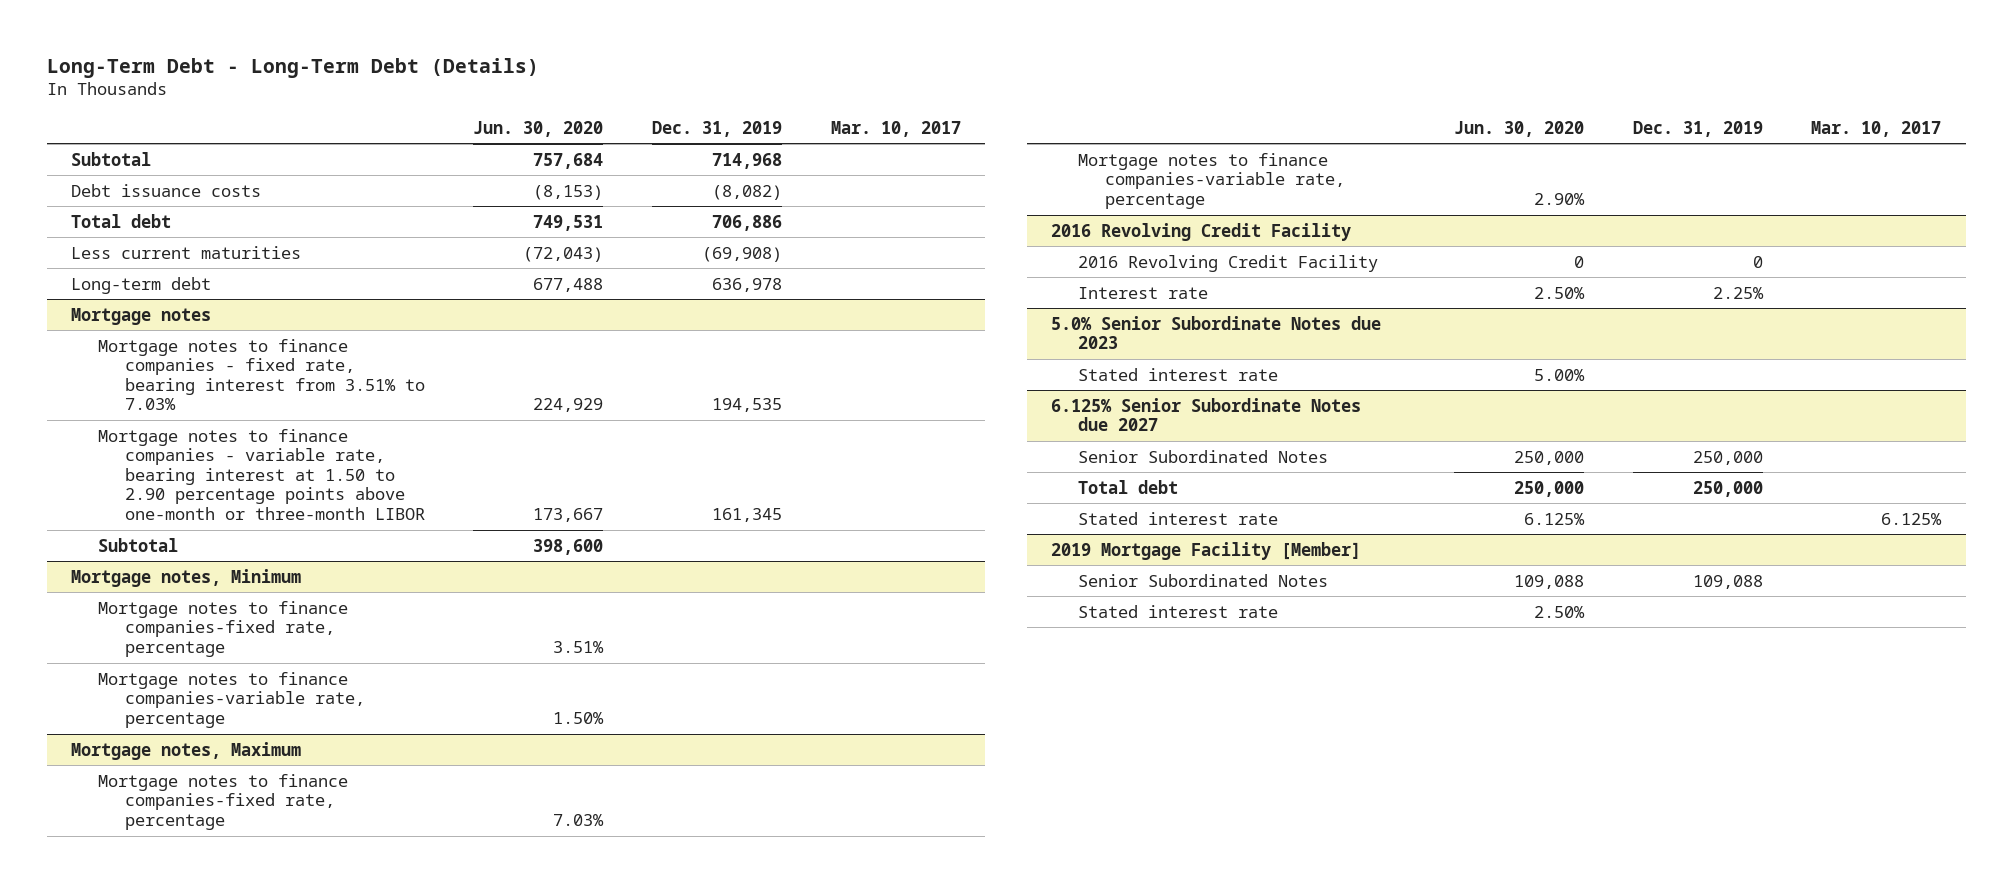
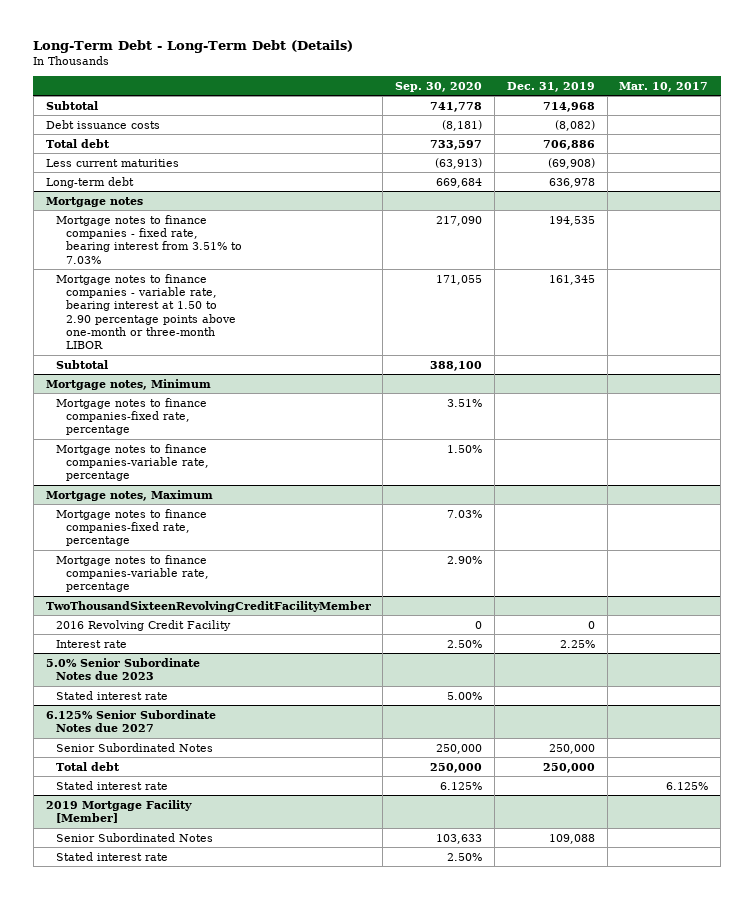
- | Jun. 30, 2020 | Dec. 31, 2019 | Mar. 10, 2017
+ | Sep. 30, 2020 | Dec. 31, 2019 | Mar. 10, 2017
- 2016 Revolving Credit Facility
+ TwoThousandSixteenRevolvingCreditFacilityMember

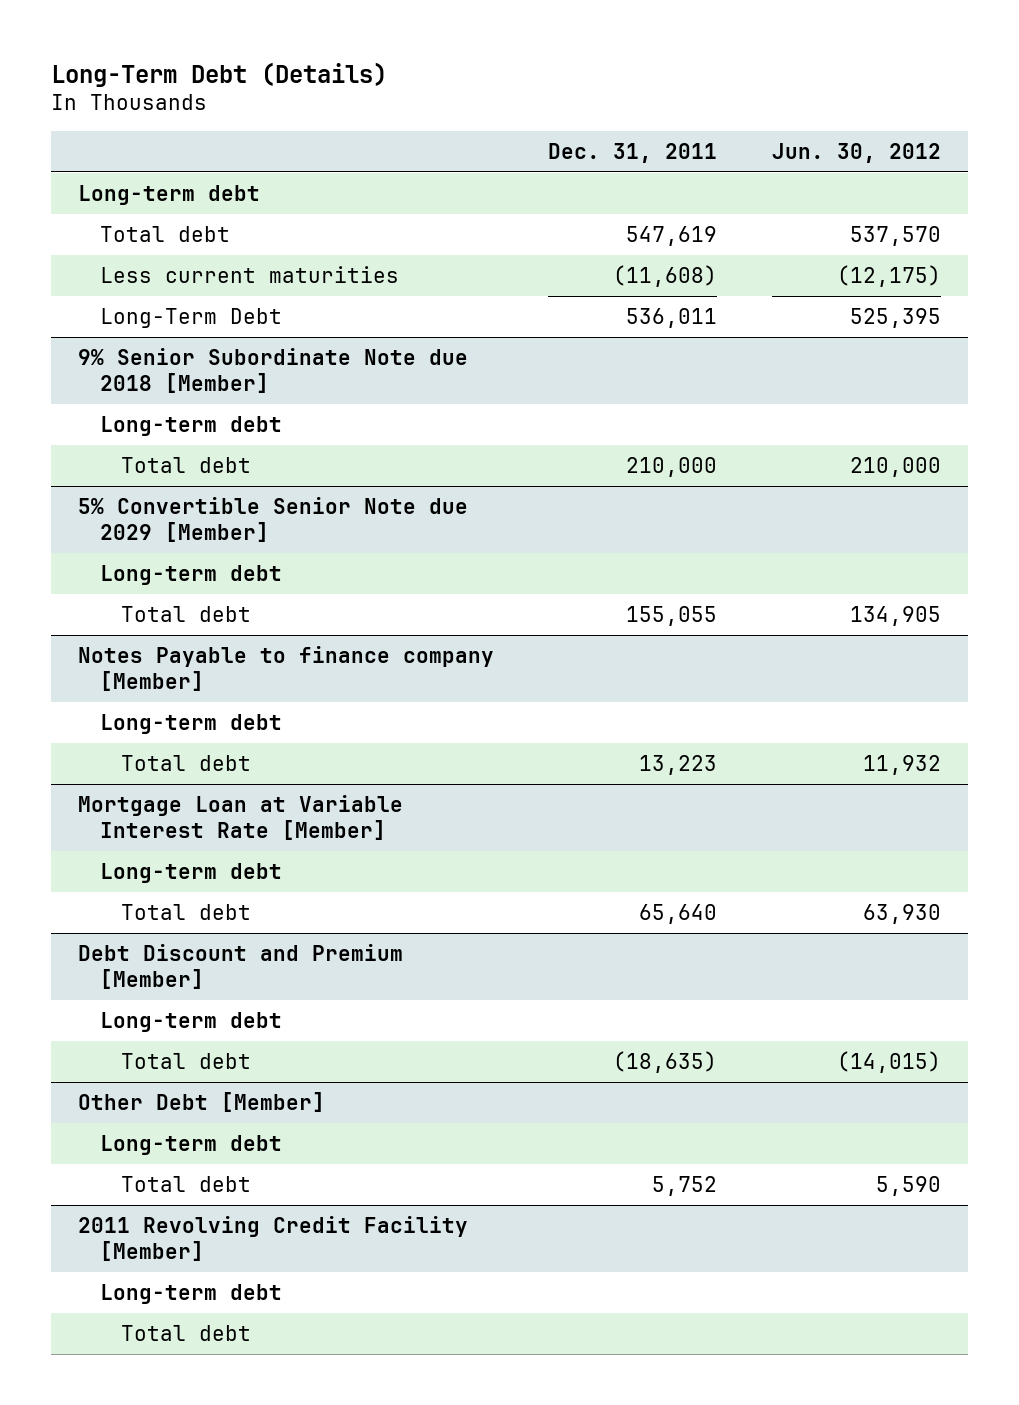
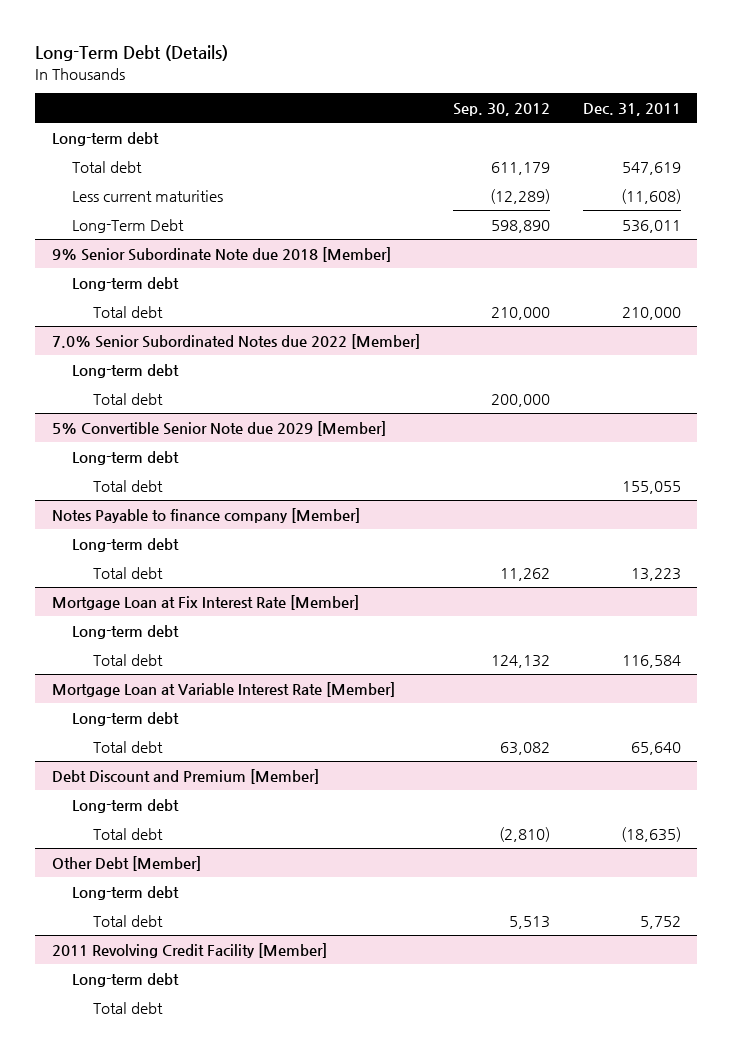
- | Dec. 31, 2011 | Jun. 30, 2012
+ | Sep. 30, 2012 | Dec. 31, 2011
+ 7.0% Senior Subordinated Notes due 2022 [Member]
+ Long-term debt
+ Total debt | 200,000 |
+ Mortgage Loan at Fix Interest Rate [Member]
+ Long-term debt
+ Total debt | 124,132 | 116,584

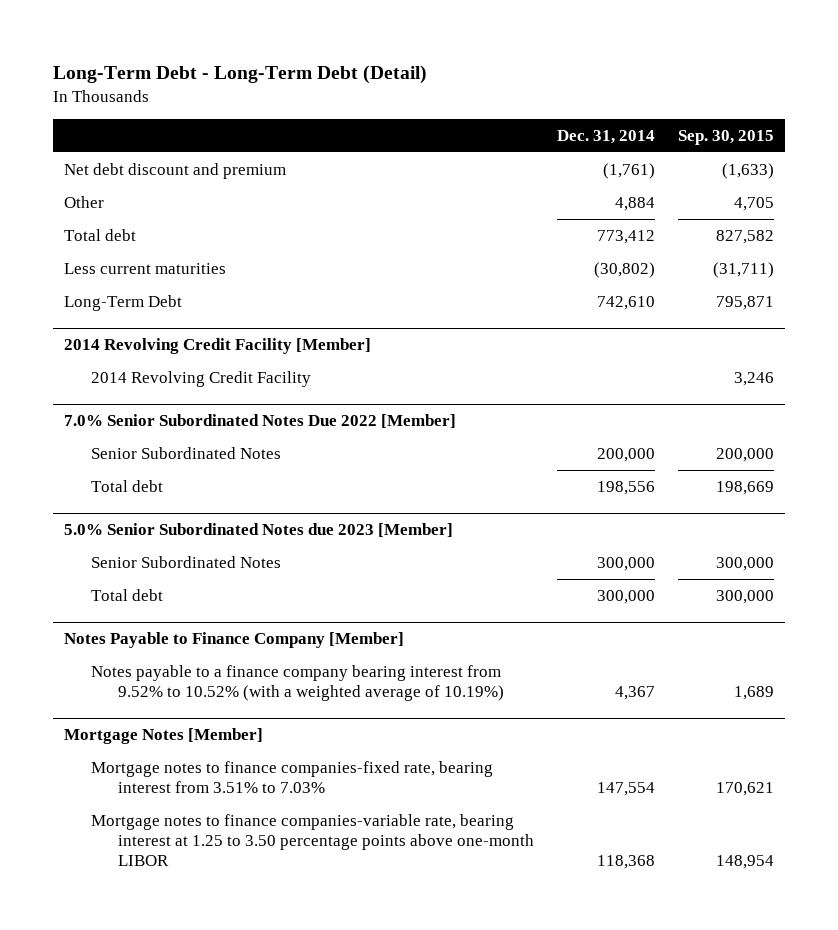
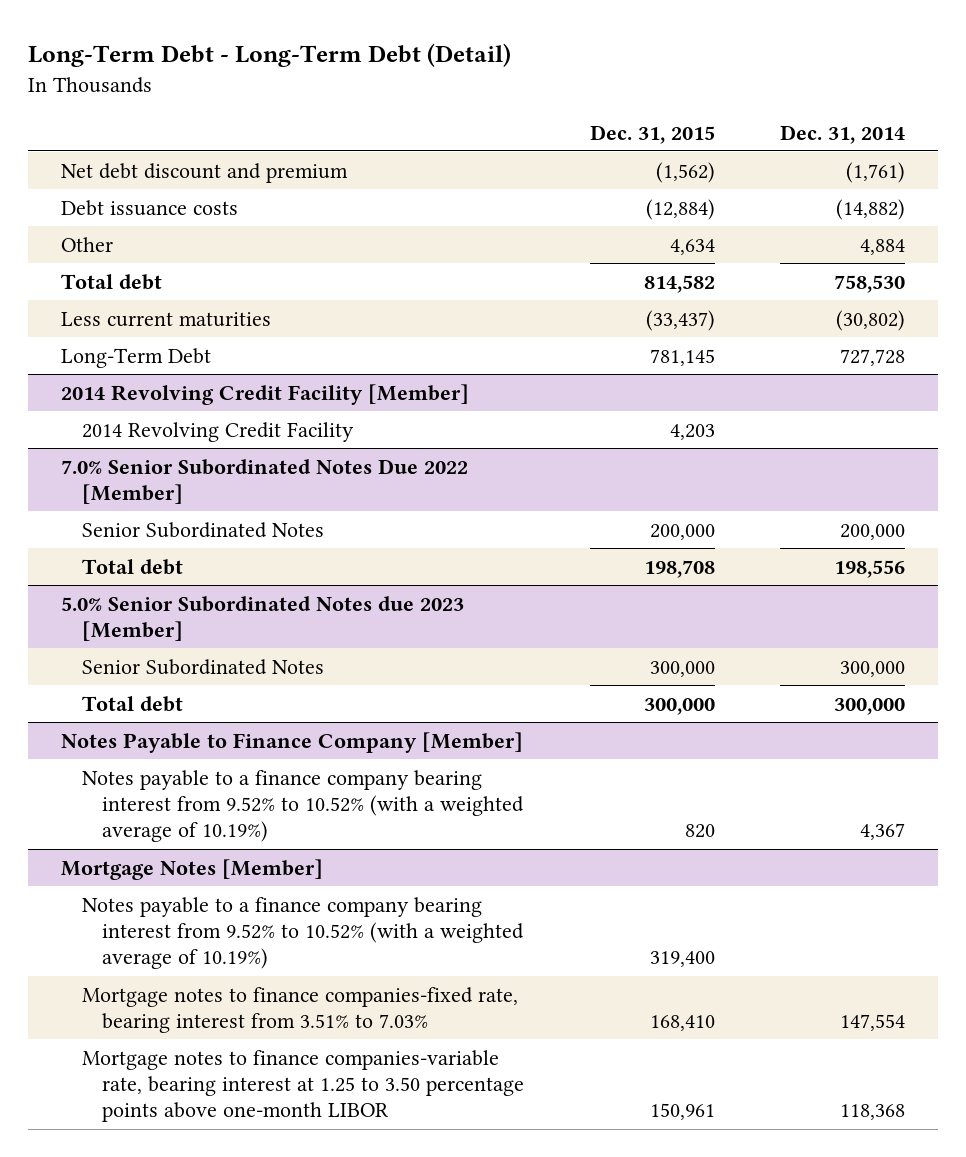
- | Dec. 31, 2014 | Sep. 30, 2015
+ | Dec. 31, 2015 | Dec. 31, 2014
+ Debt issuance costs | (12,884) | (14,882)
- Total debt | 773,412 | 827,582
+ Total debt | 814,582 | 758,530
- Long-Term Debt | 742,610 | 795,871
+ Long-Term Debt | 781,145 | 727,728
@ Mortgage Notes [Member]
+ Notes payable to a finance company bearing interest from 9.52% to 10.52% (with a weighted average of 10.19%) | 319,400 |

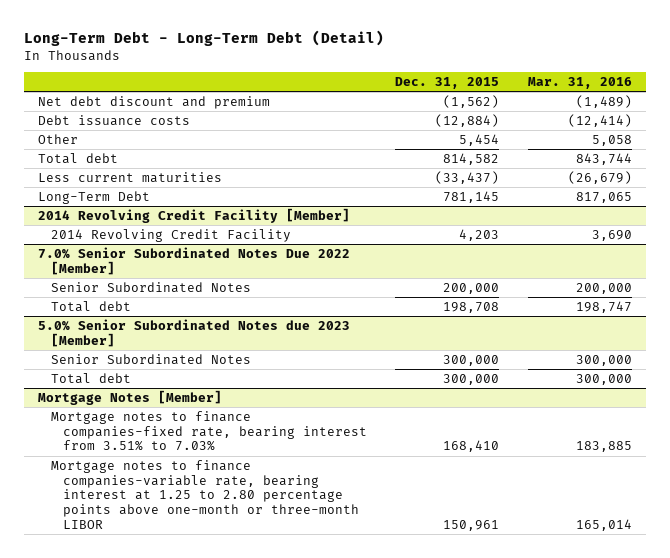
- | Dec. 31, 2015 | Dec. 31, 2014
+ | Dec. 31, 2015 | Mar. 31, 2016
- Other | 4,634 | 4,884
+ Other | 5,454 | 5,058
- Notes Payable to Finance Company [Member]
- Notes payable to a finance company bearing interest from 9.52% to 10.52% (with a weighted average of 10.19%) | 820 | 4,367
@ Mortgage Notes [Member]
- Notes payable to a finance company bearing interest from 9.52% to 10.52% (with a weighted average of 10.19%) | 319,400 |
- Mortgage notes to finance companies-variable rate, bearing interest at 1.25 to 3.50 percentage points above one-month LIBOR | 150,961 | 118,368
+ Mortgage notes to finance companies-variable rate, bearing interest at 1.25 to 2.80 percentage points above one-month or three-month LIBOR | 150,961 | 165,014

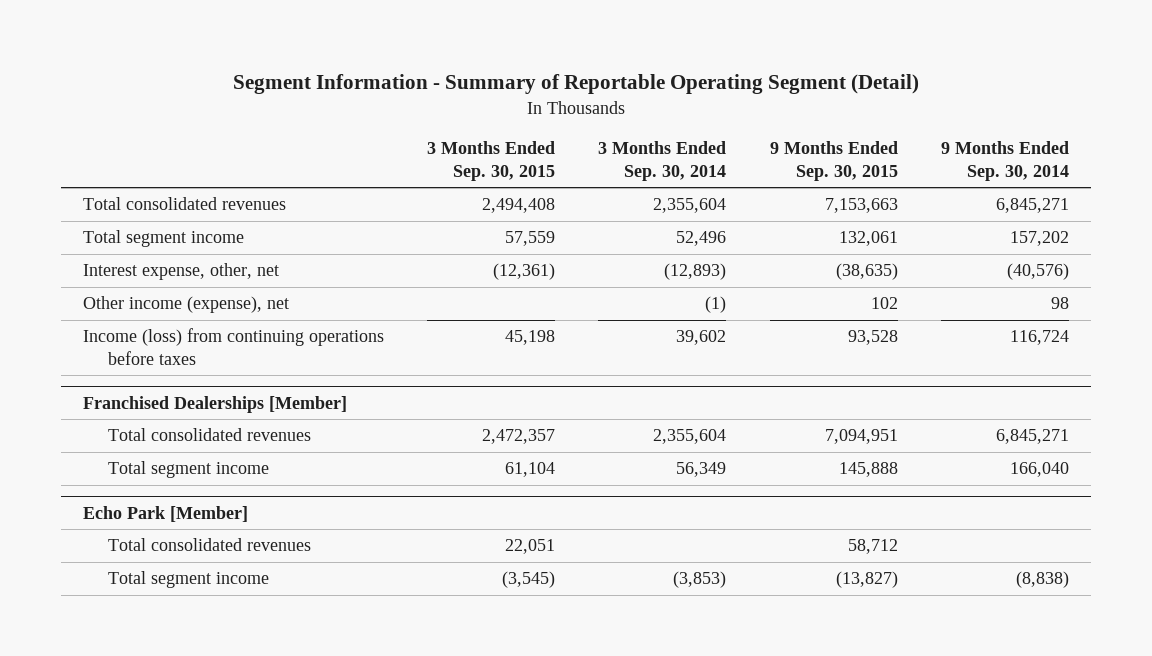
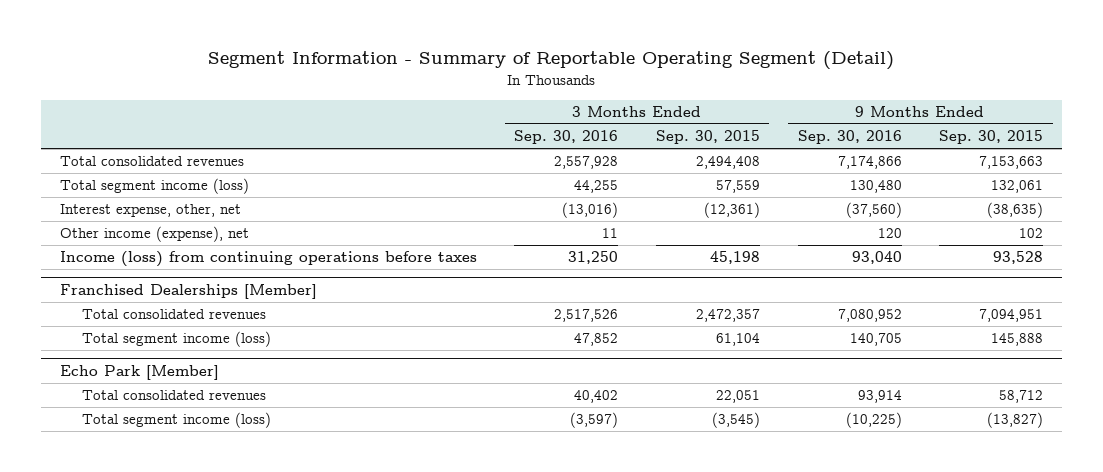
- | 3 Months Ended Sep. 30, 2015 | 3 Months Ended Sep. 30, 2014 | 9 Months Ended Sep. 30, 2015 | 9 Months Ended Sep. 30, 2014
+ | 3 Months Ended Sep. 30, 2016 | 3 Months Ended Sep. 30, 2015 | 9 Months Ended Sep. 30, 2016 | 9 Months Ended Sep. 30, 2015
- Total segment income | 57,559 | 52,496 | 132,061 | 157,202
+ Total segment income (loss) | 44,255 | 57,559 | 130,480 | 132,061
@ Franchised Dealerships [Member]
- Total segment income | 61,104 | 56,349 | 145,888 | 166,040
+ Total segment income (loss) | 47,852 | 61,104 | 140,705 | 145,888
@ Echo Park [Member]
- Total segment income | (3,545) | (3,853) | (13,827) | (8,838)
+ Total segment income (loss) | (3,597) | (3,545) | (10,225) | (13,827)

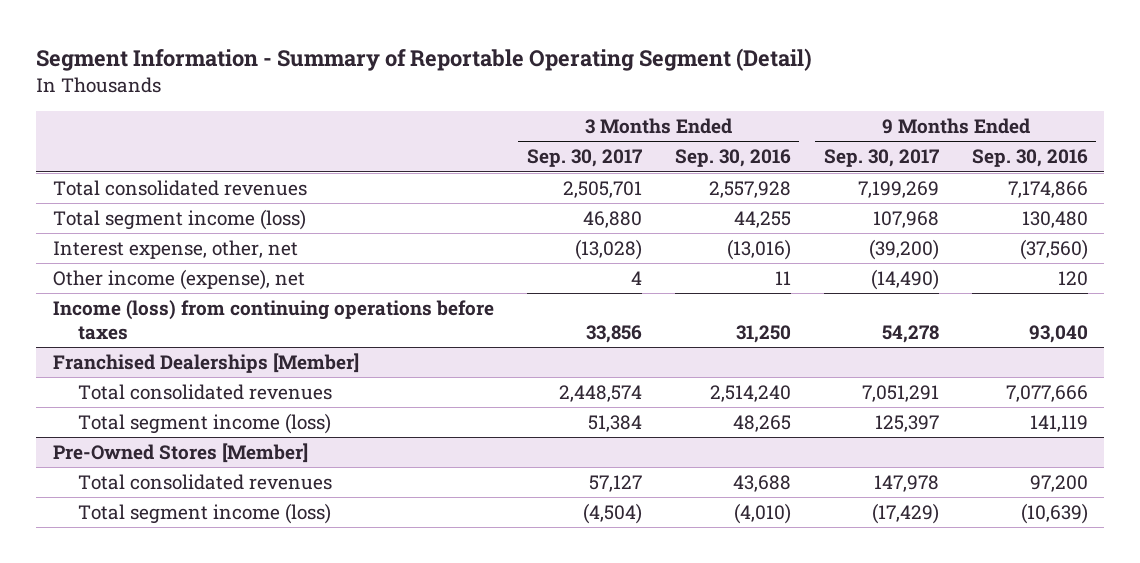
- | 3 Months Ended Sep. 30, 2016 | 3 Months Ended Sep. 30, 2015 | 9 Months Ended Sep. 30, 2016 | 9 Months Ended Sep. 30, 2015
+ | 3 Months Ended Sep. 30, 2017 | 3 Months Ended Sep. 30, 2016 | 9 Months Ended Sep. 30, 2017 | 9 Months Ended Sep. 30, 2016
@ Franchised Dealerships [Member]
- Total consolidated revenues | 2,517,526 | 2,472,357 | 7,080,952 | 7,094,951
- Total segment income (loss) | 47,852 | 61,104 | 140,705 | 145,888
- Echo Park [Member]
- Total consolidated revenues | 40,402 | 22,051 | 93,914 | 58,712
- Total segment income (loss) | (3,597) | (3,545) | (10,225) | (13,827)
@ Franchised Dealerships [Member]
+ Total consolidated revenues | 2,448,574 | 2,514,240 | 7,051,291 | 7,077,666
+ Total segment income (loss) | 51,384 | 48,265 | 125,397 | 141,119
+ Pre-Owned Stores [Member]
+ Total consolidated revenues | 57,127 | 43,688 | 147,978 | 97,200
+ Total segment income (loss) | (4,504) | (4,010) | (17,429) | (10,639)

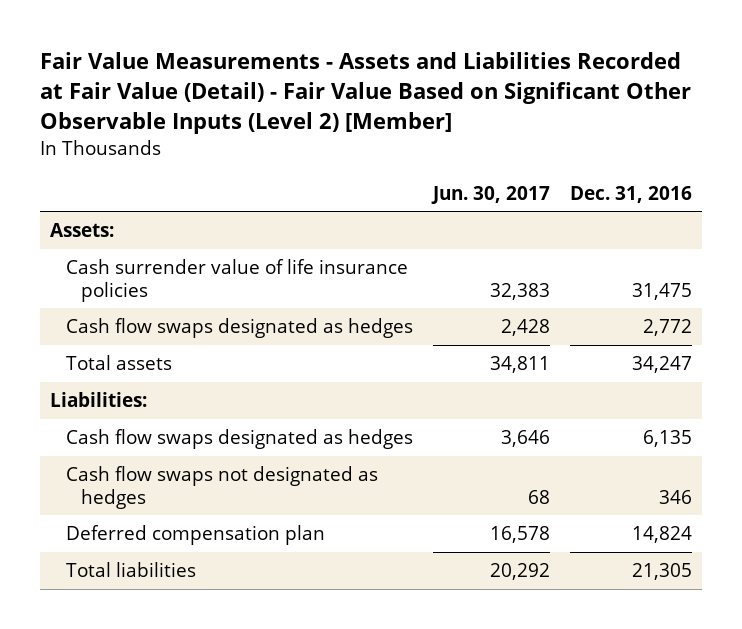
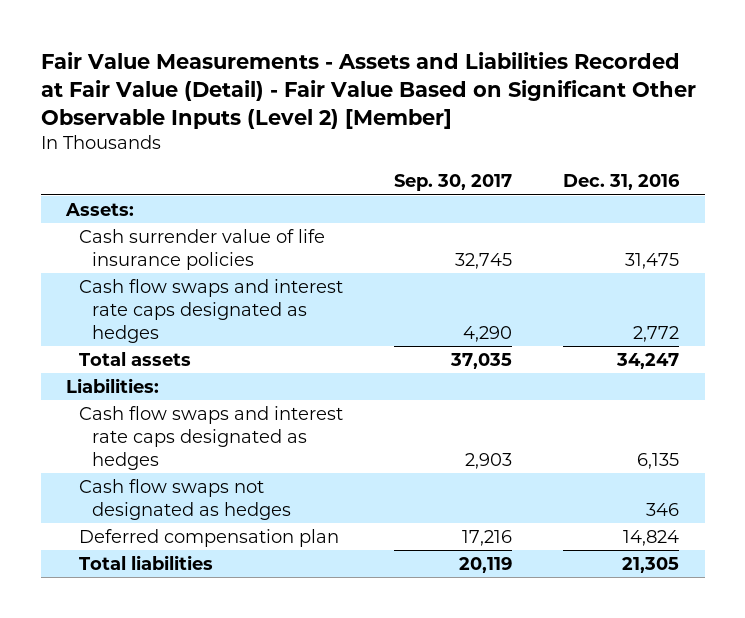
- | Jun. 30, 2017 | Dec. 31, 2016
+ | Sep. 30, 2017 | Dec. 31, 2016
- Cash flow swaps designated as hedges | 2,428 | 2,772
+ Cash flow swaps and interest rate caps designated as hedges | 4,290 | 2,772
- Cash flow swaps designated as hedges | 3,646 | 6,135
+ Cash flow swaps and interest rate caps designated as hedges | 2,903 | 6,135

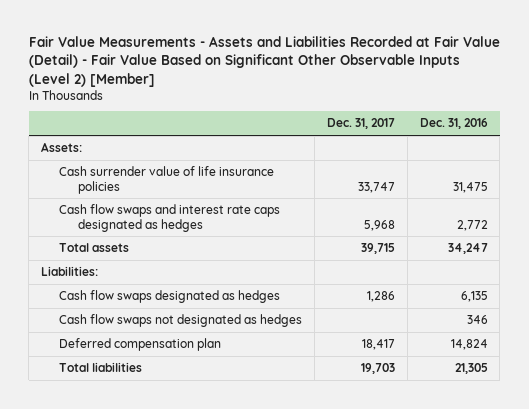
- | Sep. 30, 2017 | Dec. 31, 2016
+ | Dec. 31, 2017 | Dec. 31, 2016
- Cash flow swaps and interest rate caps designated as hedges | 2,903 | 6,135
+ Cash flow swaps designated as hedges | 1,286 | 6,135

